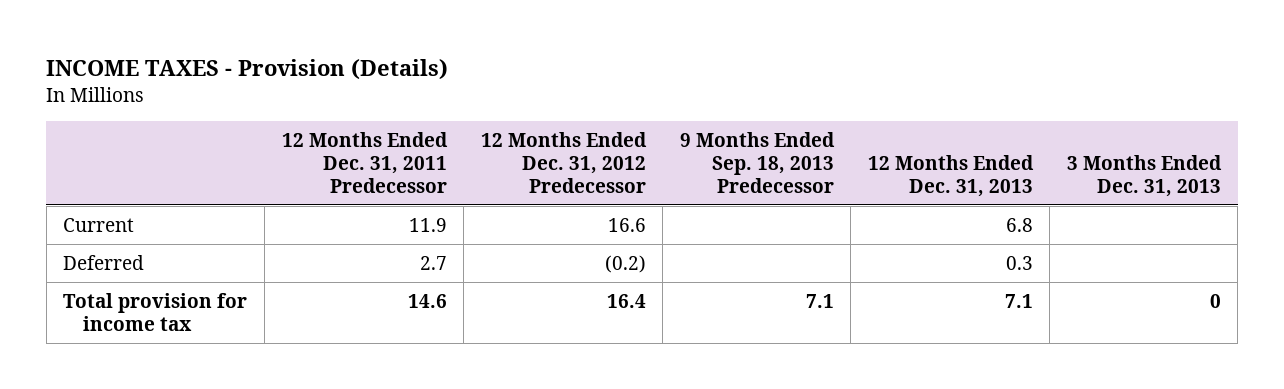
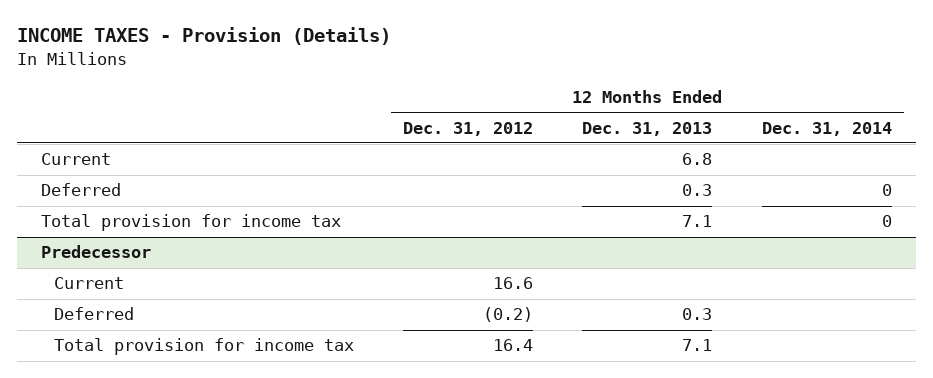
- | 12 Months Ended Dec. 31, 2011 Predecessor | 12 Months Ended Dec. 31, 2012 Predecessor | 9 Months Ended Sep. 18, 2013 Predecessor | 12 Months Ended Dec. 31, 2013 | 3 Months Ended Dec. 31, 2013
+ | 12 Months Ended Dec. 31, 2012 | 12 Months Ended Dec. 31, 2013 | 12 Months Ended Dec. 31, 2014
+ Predecessor
+ Current | 16.6 | |
+ Deferred | (0.2) | 0.3 |
+ Total provision for income tax | 16.4 | 7.1 |

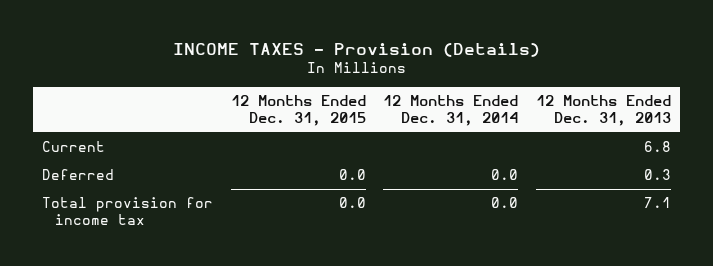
- | 12 Months Ended Dec. 31, 2012 | 12 Months Ended Dec. 31, 2013 | 12 Months Ended Dec. 31, 2014
+ | 12 Months Ended Dec. 31, 2015 | 12 Months Ended Dec. 31, 2014 | 12 Months Ended Dec. 31, 2013
- Deferred | | 0.3 | 0
- Total provision for income tax | | 7.1 | 0
- Predecessor
- Current | 16.6 | |
- Deferred | (0.2) | 0.3 |
- Total provision for income tax | 16.4 | 7.1 |
+ Deferred | 0.0 | 0.0 | 0.3
+ Total provision for income tax | 0.0 | 0.0 | 7.1

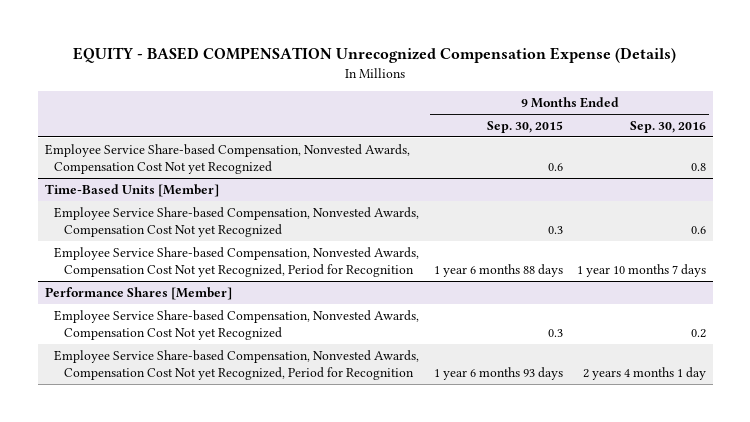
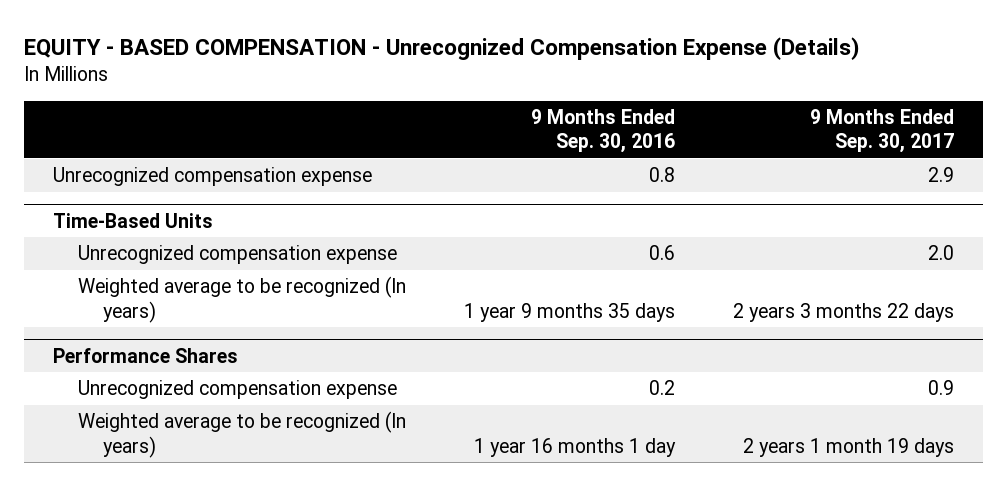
- EQUITY - BASED COMPENSATION Unrecognized Compensation Expense (Details)
+ EQUITY - BASED COMPENSATION - Unrecognized Compensation Expense (Details)
- | 9 Months Ended Sep. 30, 2015 | 9 Months Ended Sep. 30, 2016
+ | 9 Months Ended Sep. 30, 2016 | 9 Months Ended Sep. 30, 2017
- Employee Service Share-based Compensation, Nonvested Awards, Compensation Cost Not yet Recognized | 0.6 | 0.8
- Time-Based Units [Member]
- Employee Service Share-based Compensation, Nonvested Awards, Compensation Cost Not yet Recognized | 0.3 | 0.6
- Employee Service Share-based Compensation, Nonvested Awards, Compensation Cost Not yet Recognized, Period for Recognition | 1 year 6 months 88 days | 1 year 10 months 7 days
- Performance Shares [Member]
- Employee Service Share-based Compensation, Nonvested Awards, Compensation Cost Not yet Recognized | 0.3 | 0.2
- Employee Service Share-based Compensation, Nonvested Awards, Compensation Cost Not yet Recognized, Period for Recognition | 1 year 6 months 93 days | 2 years 4 months 1 day
+ Unrecognized compensation expense | 0.8 | 2.9
+ Time-Based Units
+ Unrecognized compensation expense | 0.6 | 2.0
+ Weighted average to be recognized (In years) | 1 year 9 months 35 days | 2 years 3 months 22 days
+ Performance Shares
+ Unrecognized compensation expense | 0.2 | 0.9
+ Weighted average to be recognized (In years) | 1 year 16 months 1 day | 2 years 1 month 19 days

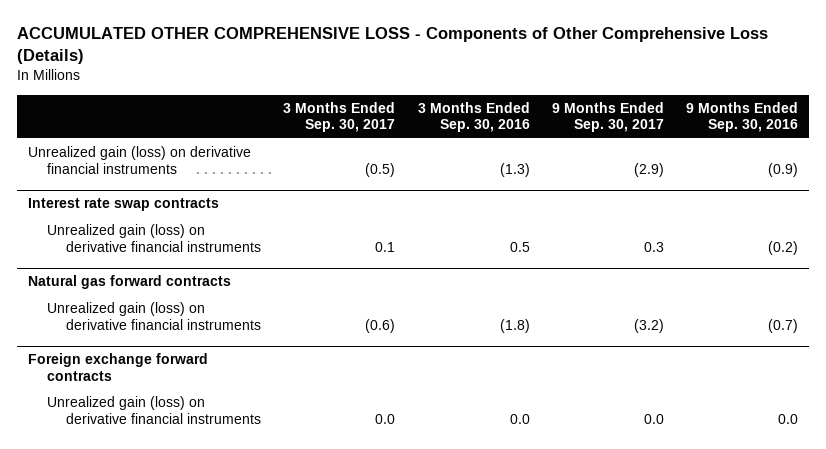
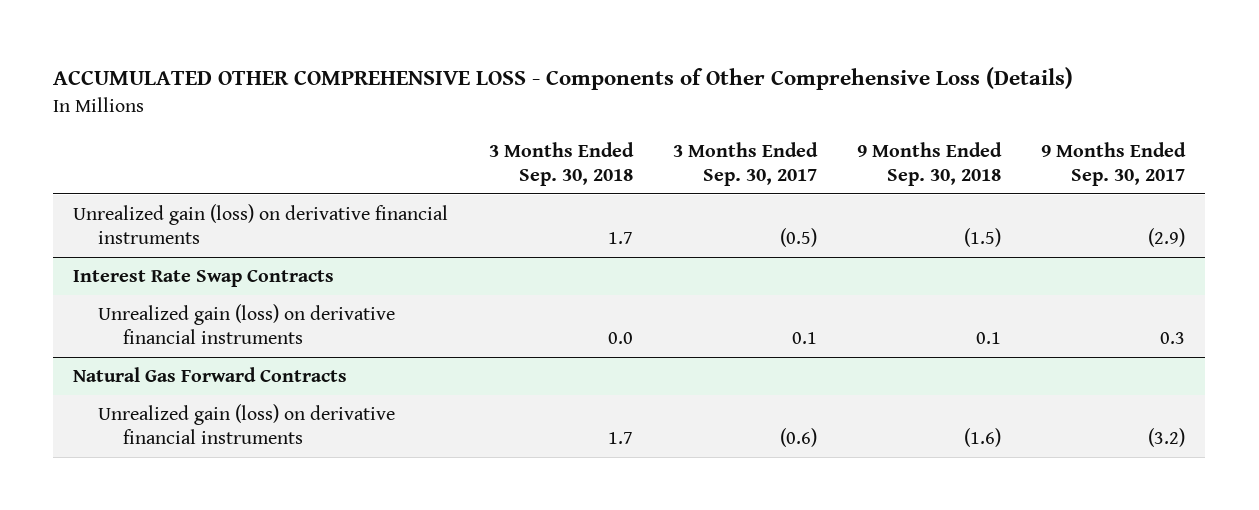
- | 3 Months Ended Sep. 30, 2017 | 3 Months Ended Sep. 30, 2016 | 9 Months Ended Sep. 30, 2017 | 9 Months Ended Sep. 30, 2016
+ | 3 Months Ended Sep. 30, 2018 | 3 Months Ended Sep. 30, 2017 | 9 Months Ended Sep. 30, 2018 | 9 Months Ended Sep. 30, 2017
- Interest rate swap contracts
+ Interest Rate Swap Contracts
- Natural gas forward contracts
+ Natural Gas Forward Contracts
- Foreign exchange forward contracts
- Unrealized gain (loss) on derivative financial instruments | 0.0 | 0.0 | 0.0 | 0.0

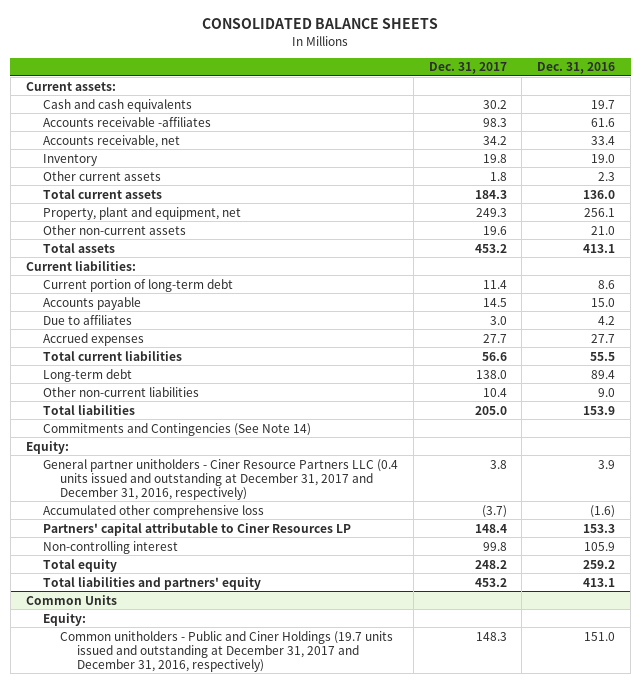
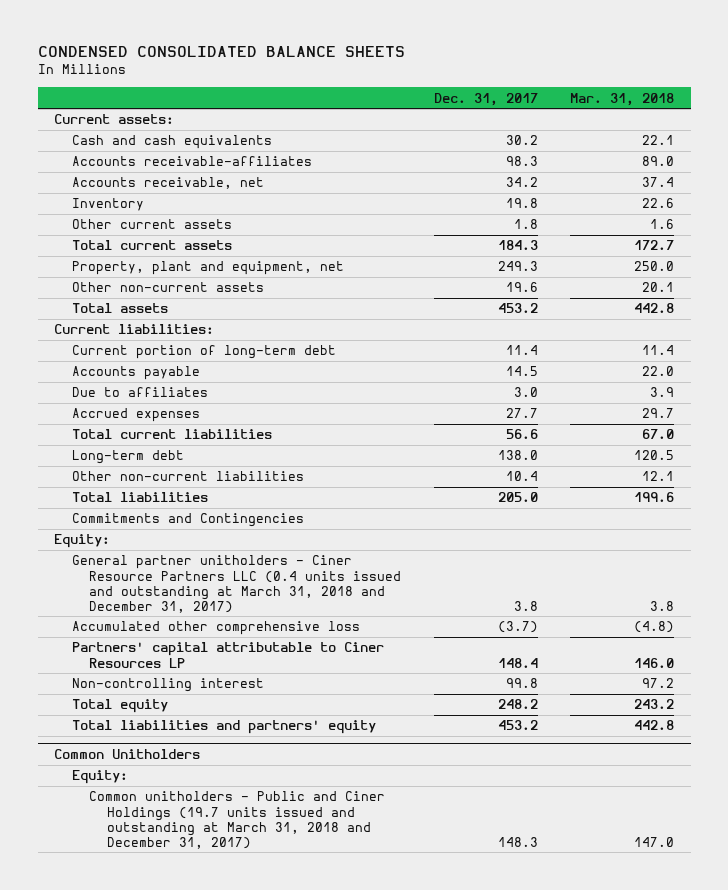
- CONSOLIDATED BALANCE SHEETS
+ CONDENSED CONSOLIDATED BALANCE SHEETS
- | Dec. 31, 2017 | Dec. 31, 2016
+ | Dec. 31, 2017 | Mar. 31, 2018
- Accounts receivable -affiliates | 98.3 | 61.6
+ Accounts receivable-affiliates | 98.3 | 89.0
- Commitments and Contingencies (See Note 14)
+ Commitments and Contingencies
- General partner unitholders - Ciner Resource Partners LLC (0.4 units issued and outstanding at December 31, 2017 and December 31, 2016, respectively) | 3.8 | 3.9
+ General partner unitholders - Ciner Resource Partners LLC (0.4 units issued and outstanding at March 31, 2018 and December 31, 2017) | 3.8 | 3.8
- Common Units
+ Common Unitholders
- Common unitholders - Public and Ciner Holdings (19.7 units issued and outstanding at December 31, 2017 and December 31, 2016, respectively) | 148.3 | 151.0
+ Common unitholders - Public and Ciner Holdings (19.7 units issued and outstanding at March 31, 2018 and December 31, 2017) | 148.3 | 147.0

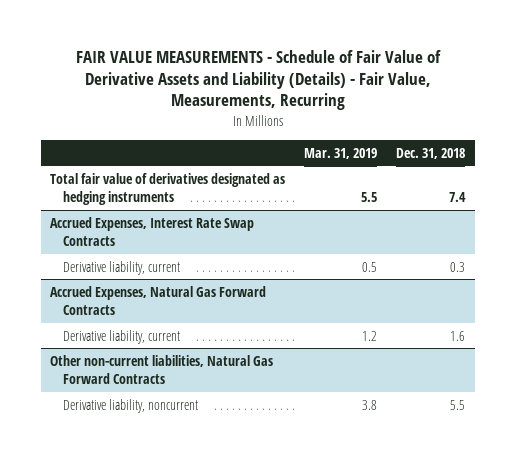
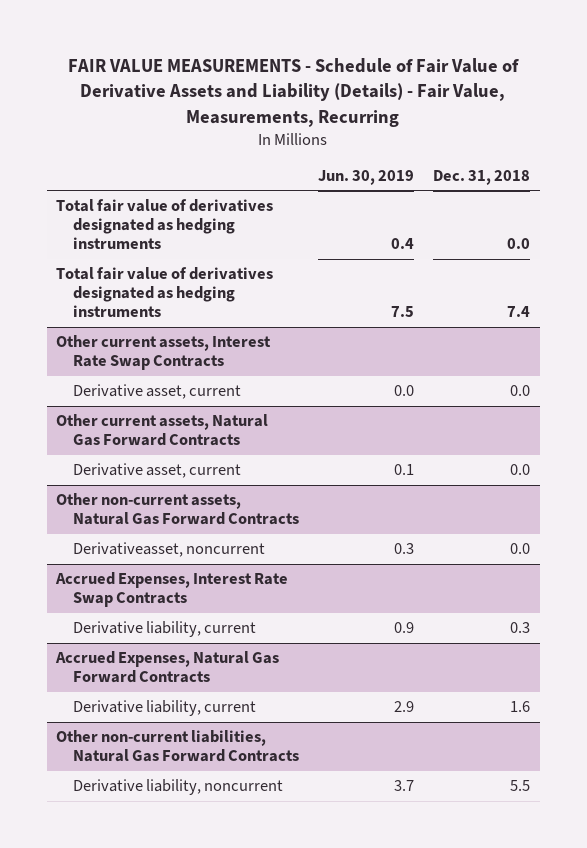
- | Mar. 31, 2019 | Dec. 31, 2018
+ | Jun. 30, 2019 | Dec. 31, 2018
+ Total fair value of derivatives designated as hedging instruments | 0.4 | 0.0
+ Other current assets, Interest Rate Swap Contracts
+ Derivative asset, current | 0.0 | 0.0
+ Other current assets, Natural Gas Forward Contracts
+ Derivative asset, current | 0.1 | 0.0
+ Other non-current assets, Natural Gas Forward Contracts
+ Derivativeasset, noncurrent | 0.3 | 0.0

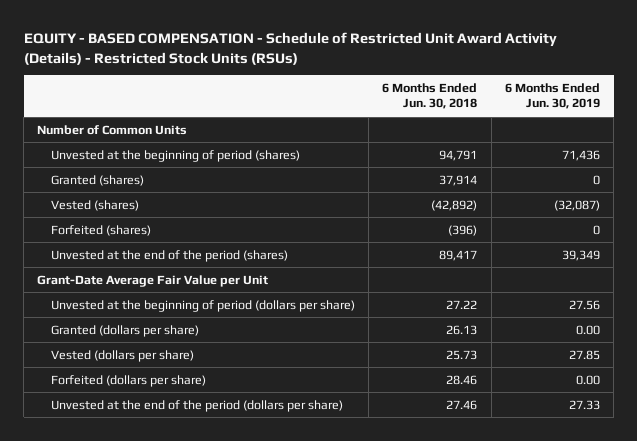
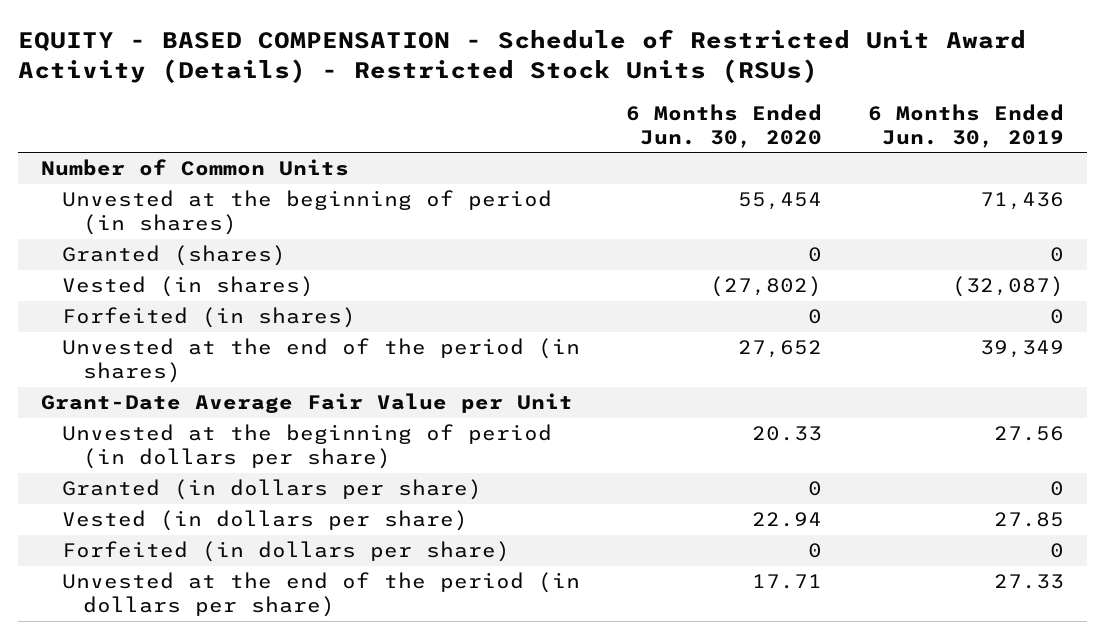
- | 6 Months Ended Jun. 30, 2018 | 6 Months Ended Jun. 30, 2019
+ | 6 Months Ended Jun. 30, 2020 | 6 Months Ended Jun. 30, 2019
- Unvested at the beginning of period (shares) | 94,791 | 71,436
+ Unvested at the beginning of period (in shares) | 55,454 | 71,436
- Vested (shares) | (42,892) | (32,087)
- Forfeited (shares) | (396) | 0
- Unvested at the end of the period (shares) | 89,417 | 39,349
+ Vested (in shares) | (27,802) | (32,087)
+ Forfeited (in shares) | 0 | 0
+ Unvested at the end of the period (in shares) | 27,652 | 39,349
- Unvested at the beginning of period (dollars per share) | 27.22 | 27.56
- Granted (dollars per share) | 26.13 | 0.00
- Vested (dollars per share) | 25.73 | 27.85
- Forfeited (dollars per share) | 28.46 | 0.00
- Unvested at the end of the period (dollars per share) | 27.46 | 27.33
+ Unvested at the beginning of period (in dollars per share) | 20.33 | 27.56
+ Granted (in dollars per share) | 0 | 0
+ Vested (in dollars per share) | 22.94 | 27.85
+ Forfeited (in dollars per share) | 0 | 0
+ Unvested at the end of the period (in dollars per share) | 17.71 | 27.33

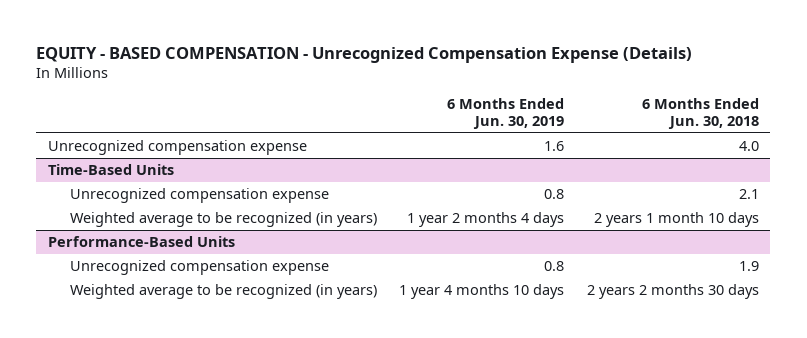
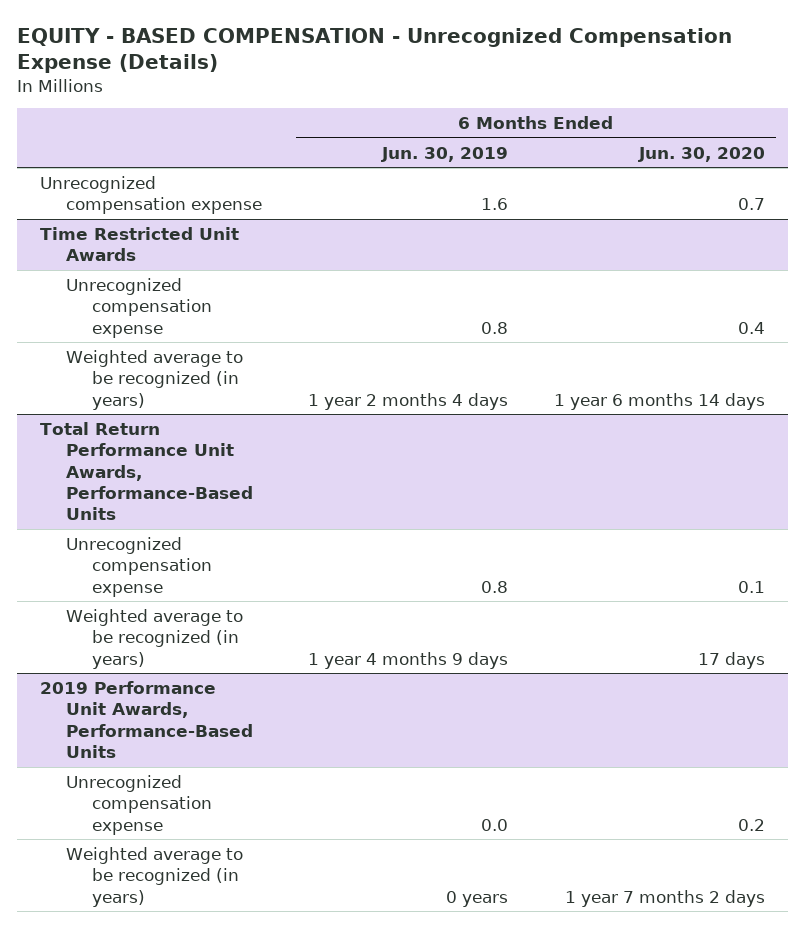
- | 6 Months Ended Jun. 30, 2019 | 6 Months Ended Jun. 30, 2018
+ | 6 Months Ended Jun. 30, 2019 | 6 Months Ended Jun. 30, 2020
- Time-Based Units
+ Time Restricted Unit Awards
- Performance-Based Units
+ Total Return Performance Unit Awards, Performance-Based Units
- Weighted average to be recognized (in years) | 1 year 4 months 10 days | 2 years 2 months 30 days
+ Weighted average to be recognized (in years) | 1 year 4 months 9 days | 17 days
+ 2019 Performance Unit Awards, Performance-Based Units
+ Unrecognized compensation expense | 0.0 | 0.2
+ Weighted average to be recognized (in years) | 0 years | 1 year 7 months 2 days

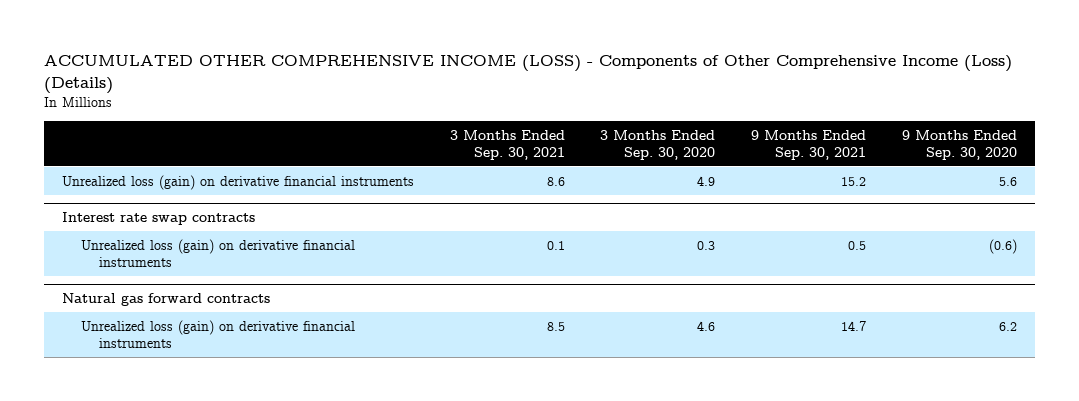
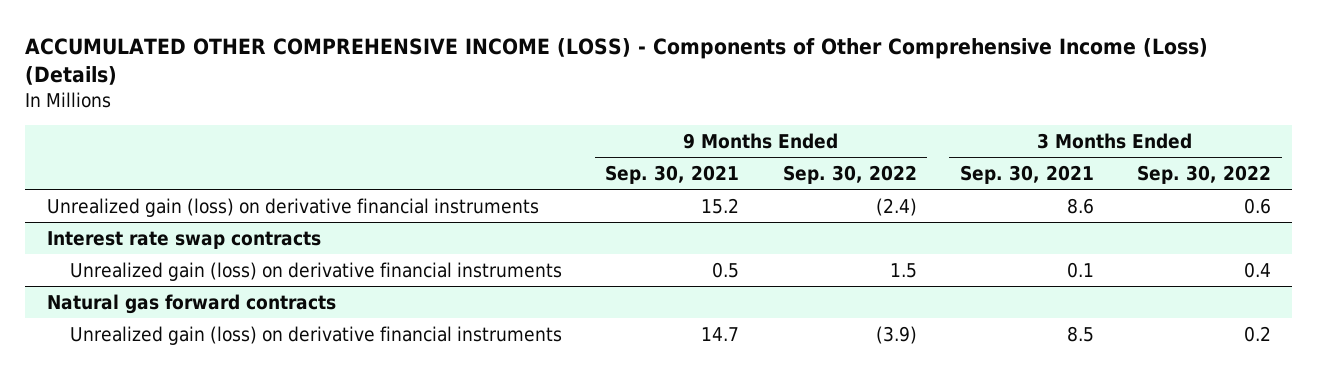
- | 3 Months Ended Sep. 30, 2021 | 3 Months Ended Sep. 30, 2020 | 9 Months Ended Sep. 30, 2021 | 9 Months Ended Sep. 30, 2020
+ | 9 Months Ended Sep. 30, 2021 | 9 Months Ended Sep. 30, 2022 | 3 Months Ended Sep. 30, 2021 | 3 Months Ended Sep. 30, 2022
- Unrealized loss (gain) on derivative financial instruments | 8.6 | 4.9 | 15.2 | 5.6
+ Unrealized gain (loss) on derivative financial instruments | 15.2 | (2.4) | 8.6 | 0.6
@ Interest rate swap contracts
- Unrealized loss (gain) on derivative financial instruments | 0.1 | 0.3 | 0.5 | (0.6)
+ Unrealized gain (loss) on derivative financial instruments | 0.5 | 1.5 | 0.1 | 0.4
@ Natural gas forward contracts
- Unrealized loss (gain) on derivative financial instruments | 8.5 | 4.6 | 14.7 | 6.2
+ Unrealized gain (loss) on derivative financial instruments | 14.7 | (3.9) | 8.5 | 0.2

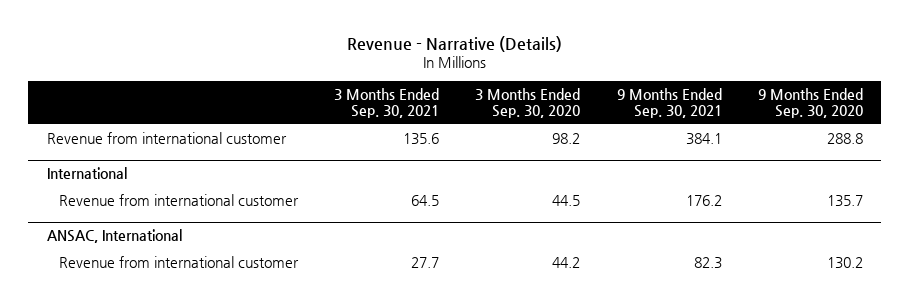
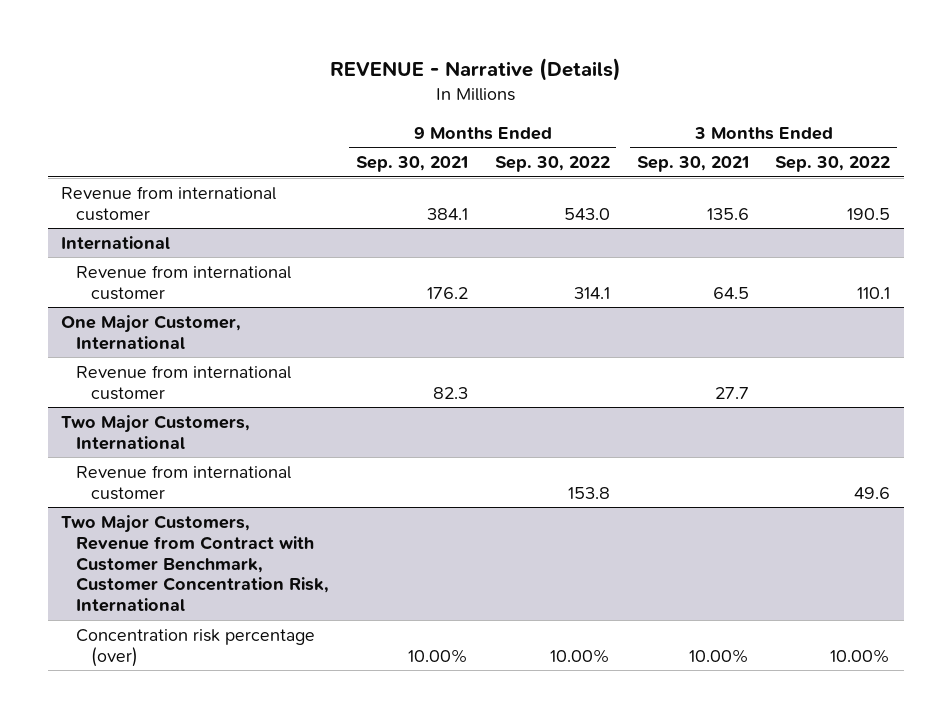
- Revenue - Narrative (Details)
+ REVENUE - Narrative (Details)
- | 3 Months Ended Sep. 30, 2021 | 3 Months Ended Sep. 30, 2020 | 9 Months Ended Sep. 30, 2021 | 9 Months Ended Sep. 30, 2020
+ | 9 Months Ended Sep. 30, 2021 | 9 Months Ended Sep. 30, 2022 | 3 Months Ended Sep. 30, 2021 | 3 Months Ended Sep. 30, 2022
- ANSAC, International
+ One Major Customer, International
+ Two Major Customers, International
+ Revenue from international customer | | 153.8 | | 49.6
+ Two Major Customers, Revenue from Contract with Customer Benchmark, Customer Concentration Risk, International
+ Concentration risk percentage (over) | 10.00% | 10.00% | 10.00% | 10.00%

